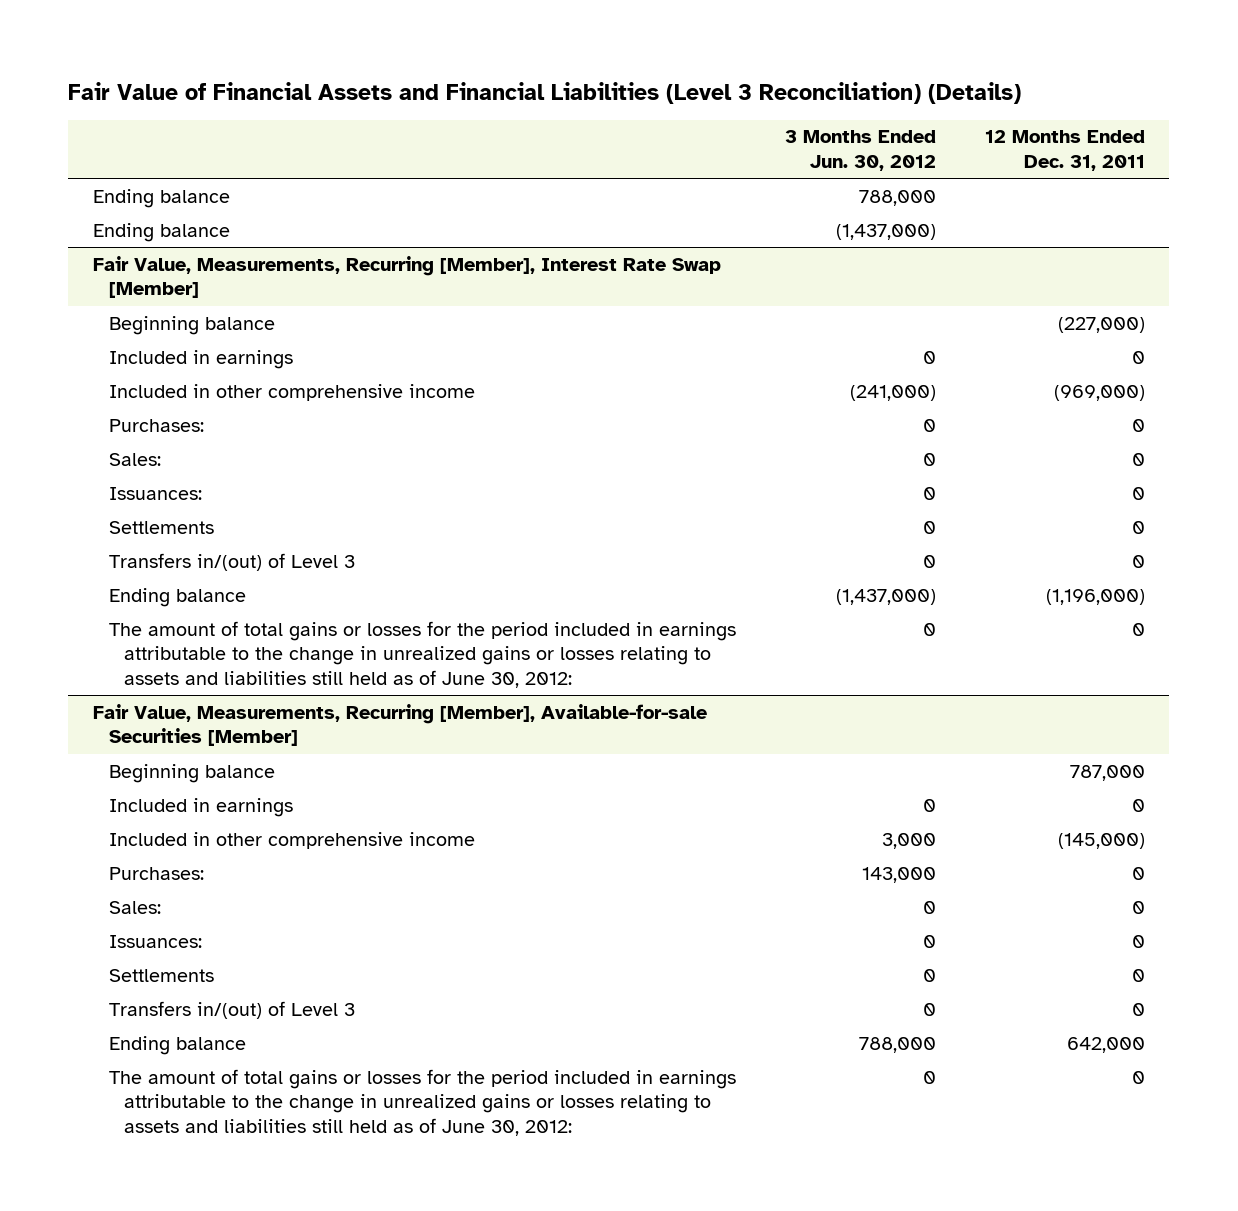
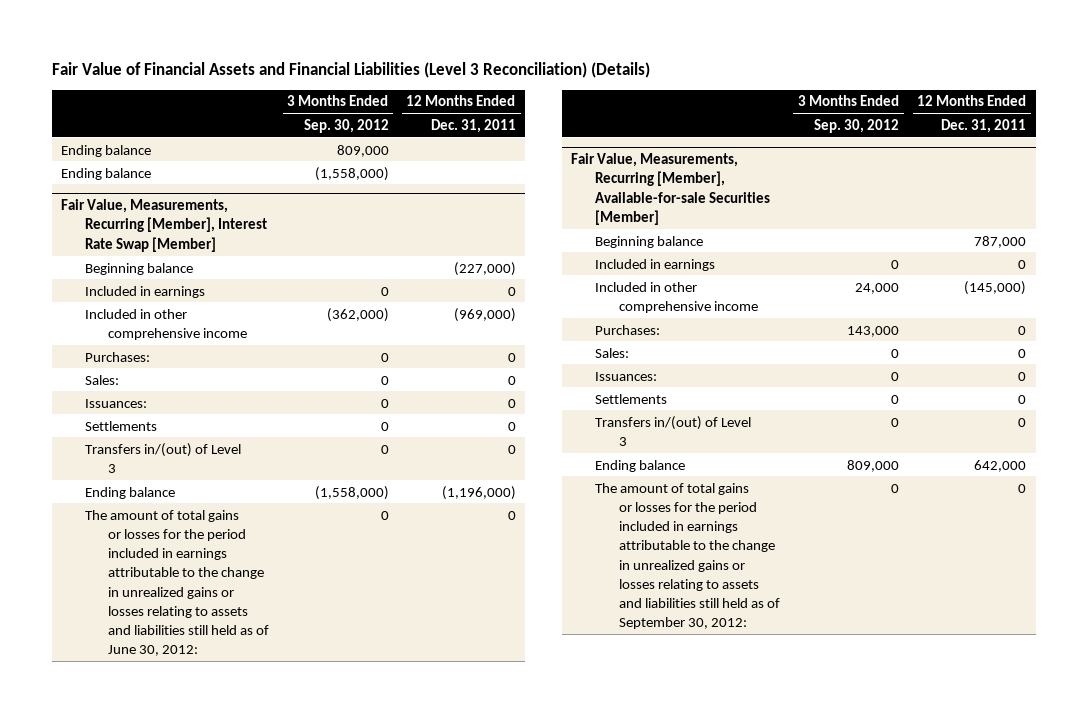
- | 3 Months Ended Jun. 30, 2012 | 12 Months Ended Dec. 31, 2011
+ | 3 Months Ended Sep. 30, 2012 | 12 Months Ended Dec. 31, 2011
@ Fair Value, Measurements, Recurring [Member], Available-for-sale Securities [Member]
- The amount of total gains or losses for the period included in earnings attributable to the change in unrealized gains or losses relating to assets and liabilities still held as of June 30, 2012: | 0 | 0
+ The amount of total gains or losses for the period included in earnings attributable to the change in unrealized gains or losses relating to assets and liabilities still held as of September 30, 2012: | 0 | 0

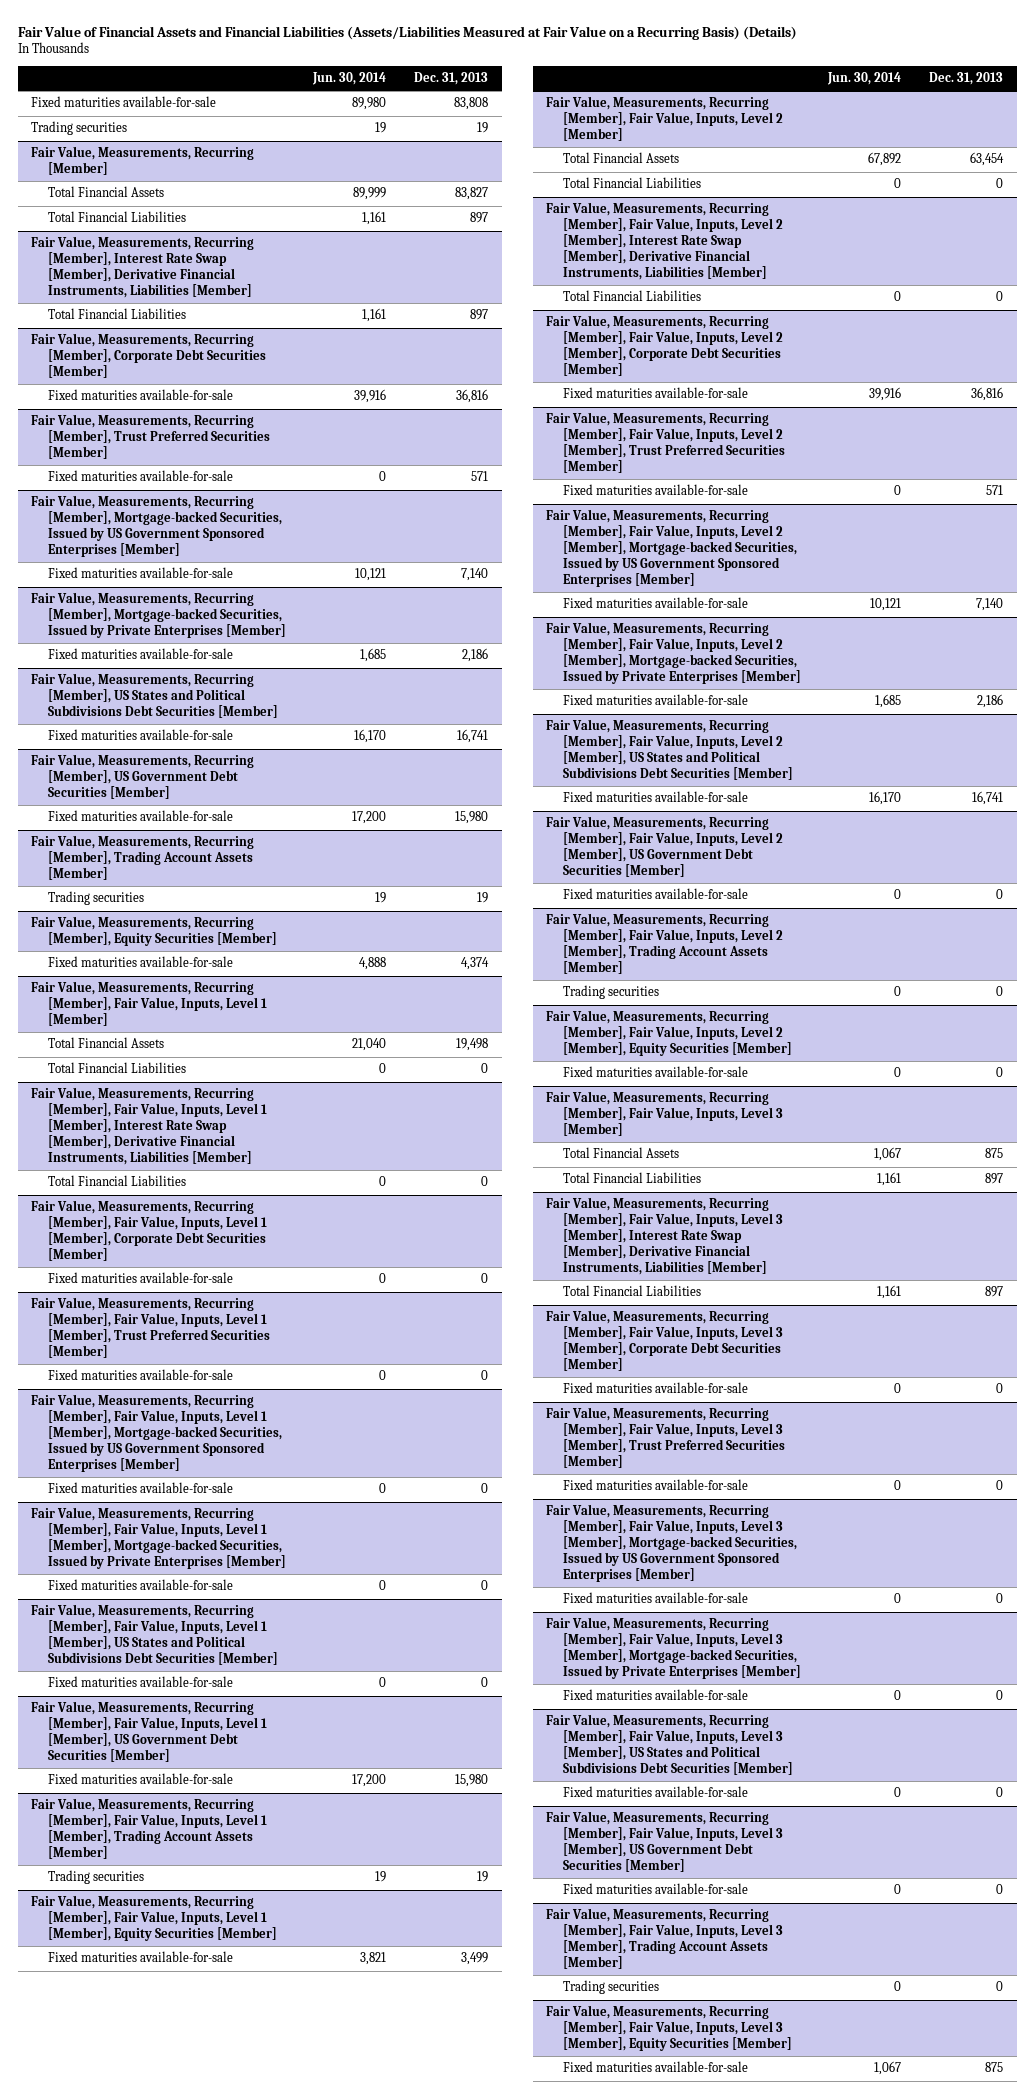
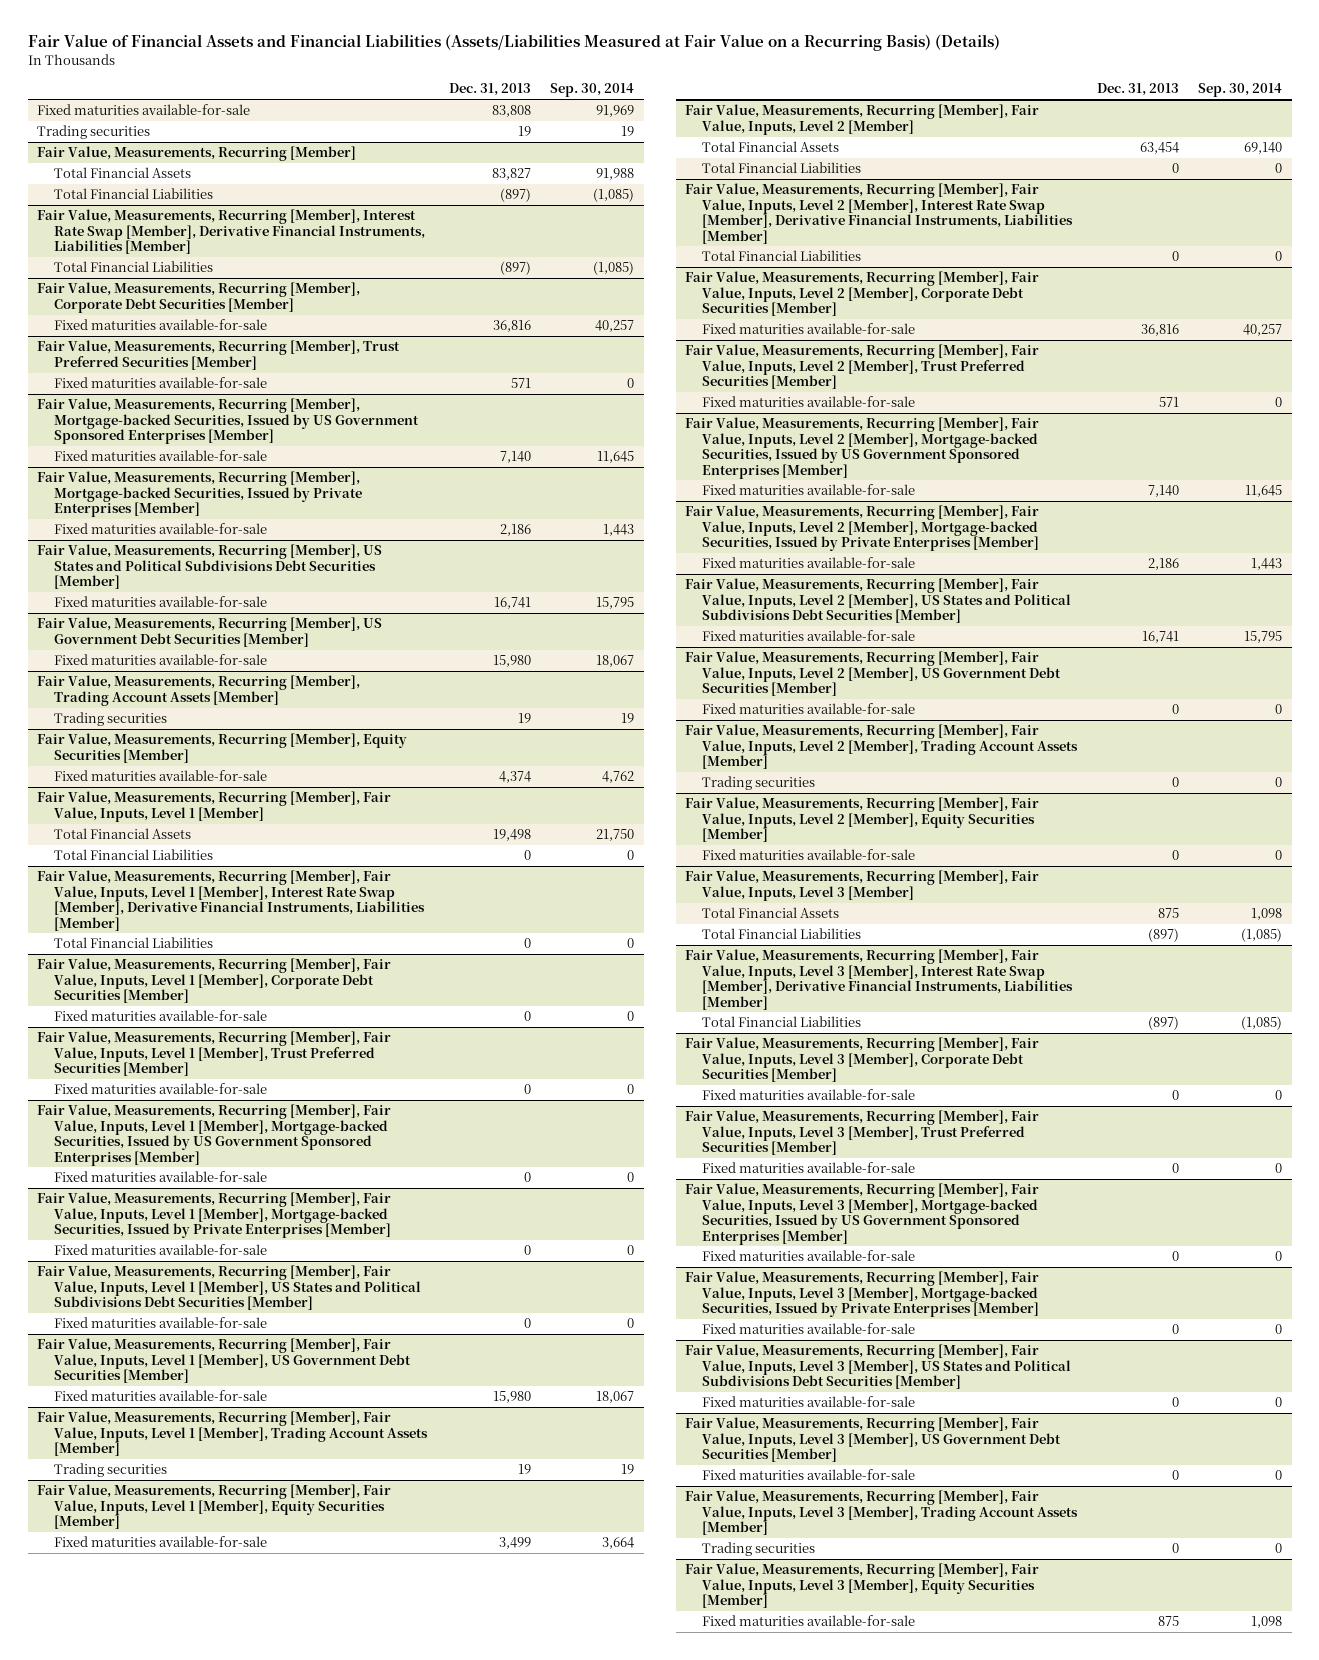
- | Jun. 30, 2014 | Dec. 31, 2013
+ | Dec. 31, 2013 | Sep. 30, 2014
@ Fair Value, Measurements, Recurring [Member]
- Total Financial Liabilities | 1,161 | 897
+ Total Financial Liabilities | (897) | (1,085)
@ Fair Value, Measurements, Recurring [Member], Interest Rate Swap [Member], Derivative Financial Instruments, Liabilities [Member]
- Total Financial Liabilities | 1,161 | 897
+ Total Financial Liabilities | (897) | (1,085)
@ Fair Value, Measurements, Recurring [Member], Fair Value, Inputs, Level 3 [Member]
- Total Financial Liabilities | 1,161 | 897
+ Total Financial Liabilities | (897) | (1,085)
@ Fair Value, Measurements, Recurring [Member], Fair Value, Inputs, Level 3 [Member], Interest Rate Swap [Member], Derivative Financial Instruments, Liabilities [Member]
- Total Financial Liabilities | 1,161 | 897
+ Total Financial Liabilities | (897) | (1,085)

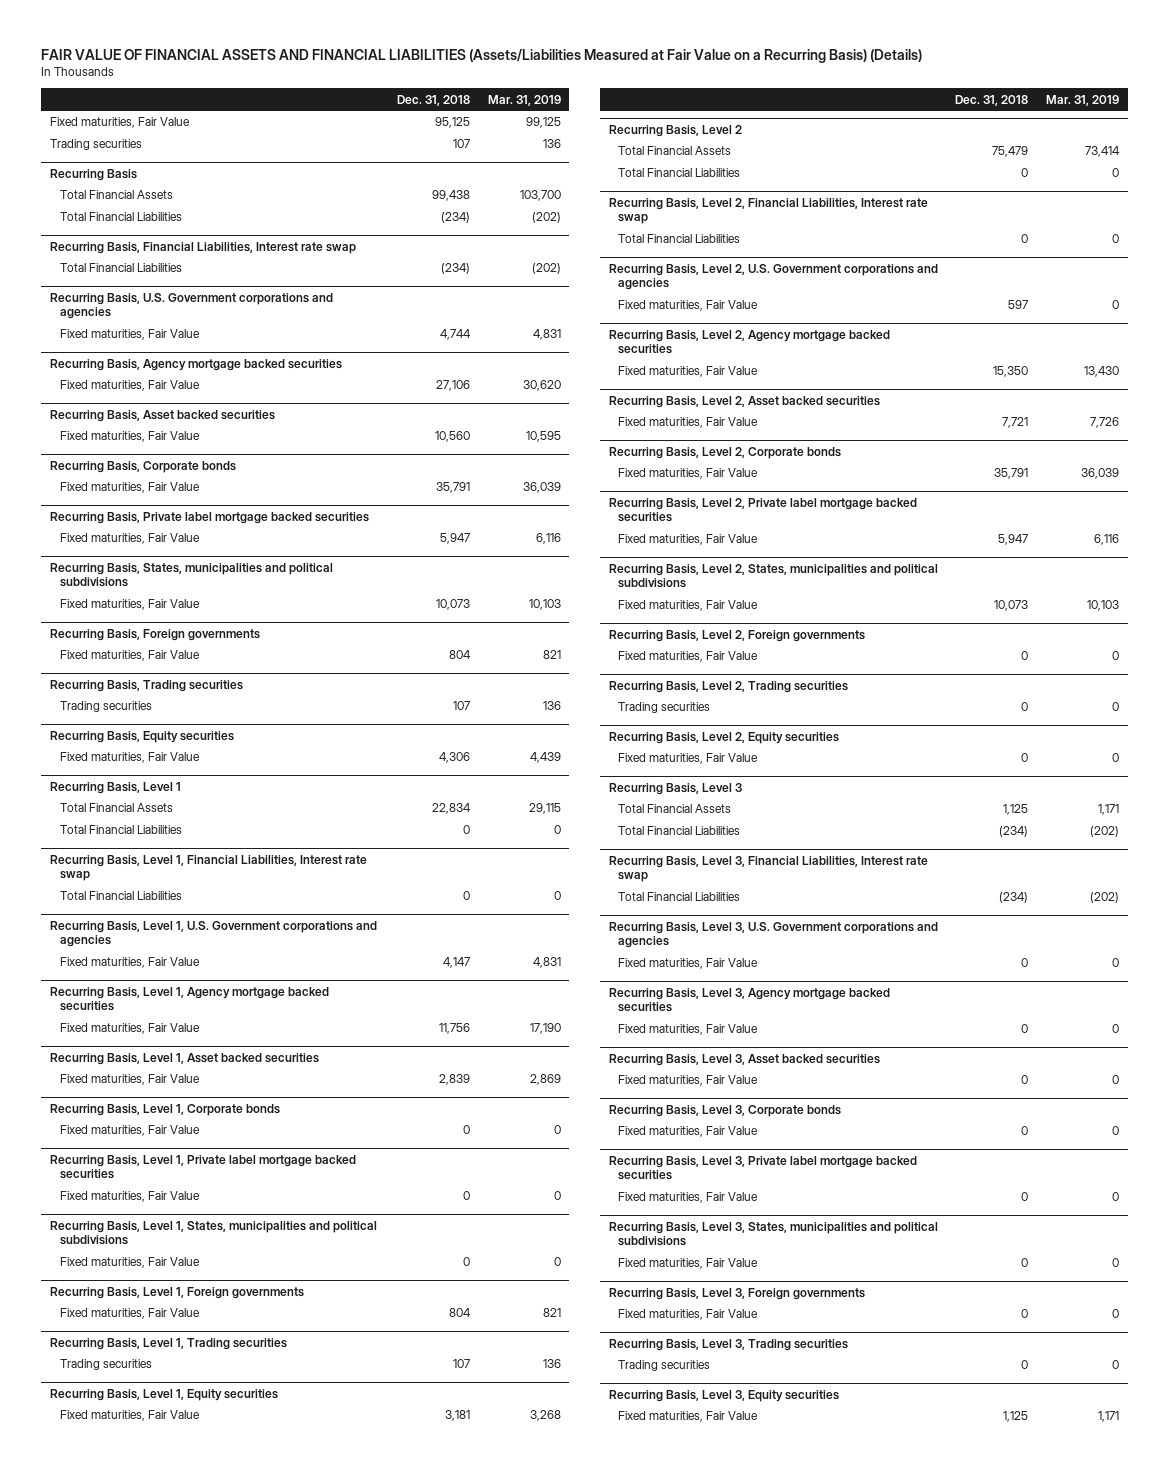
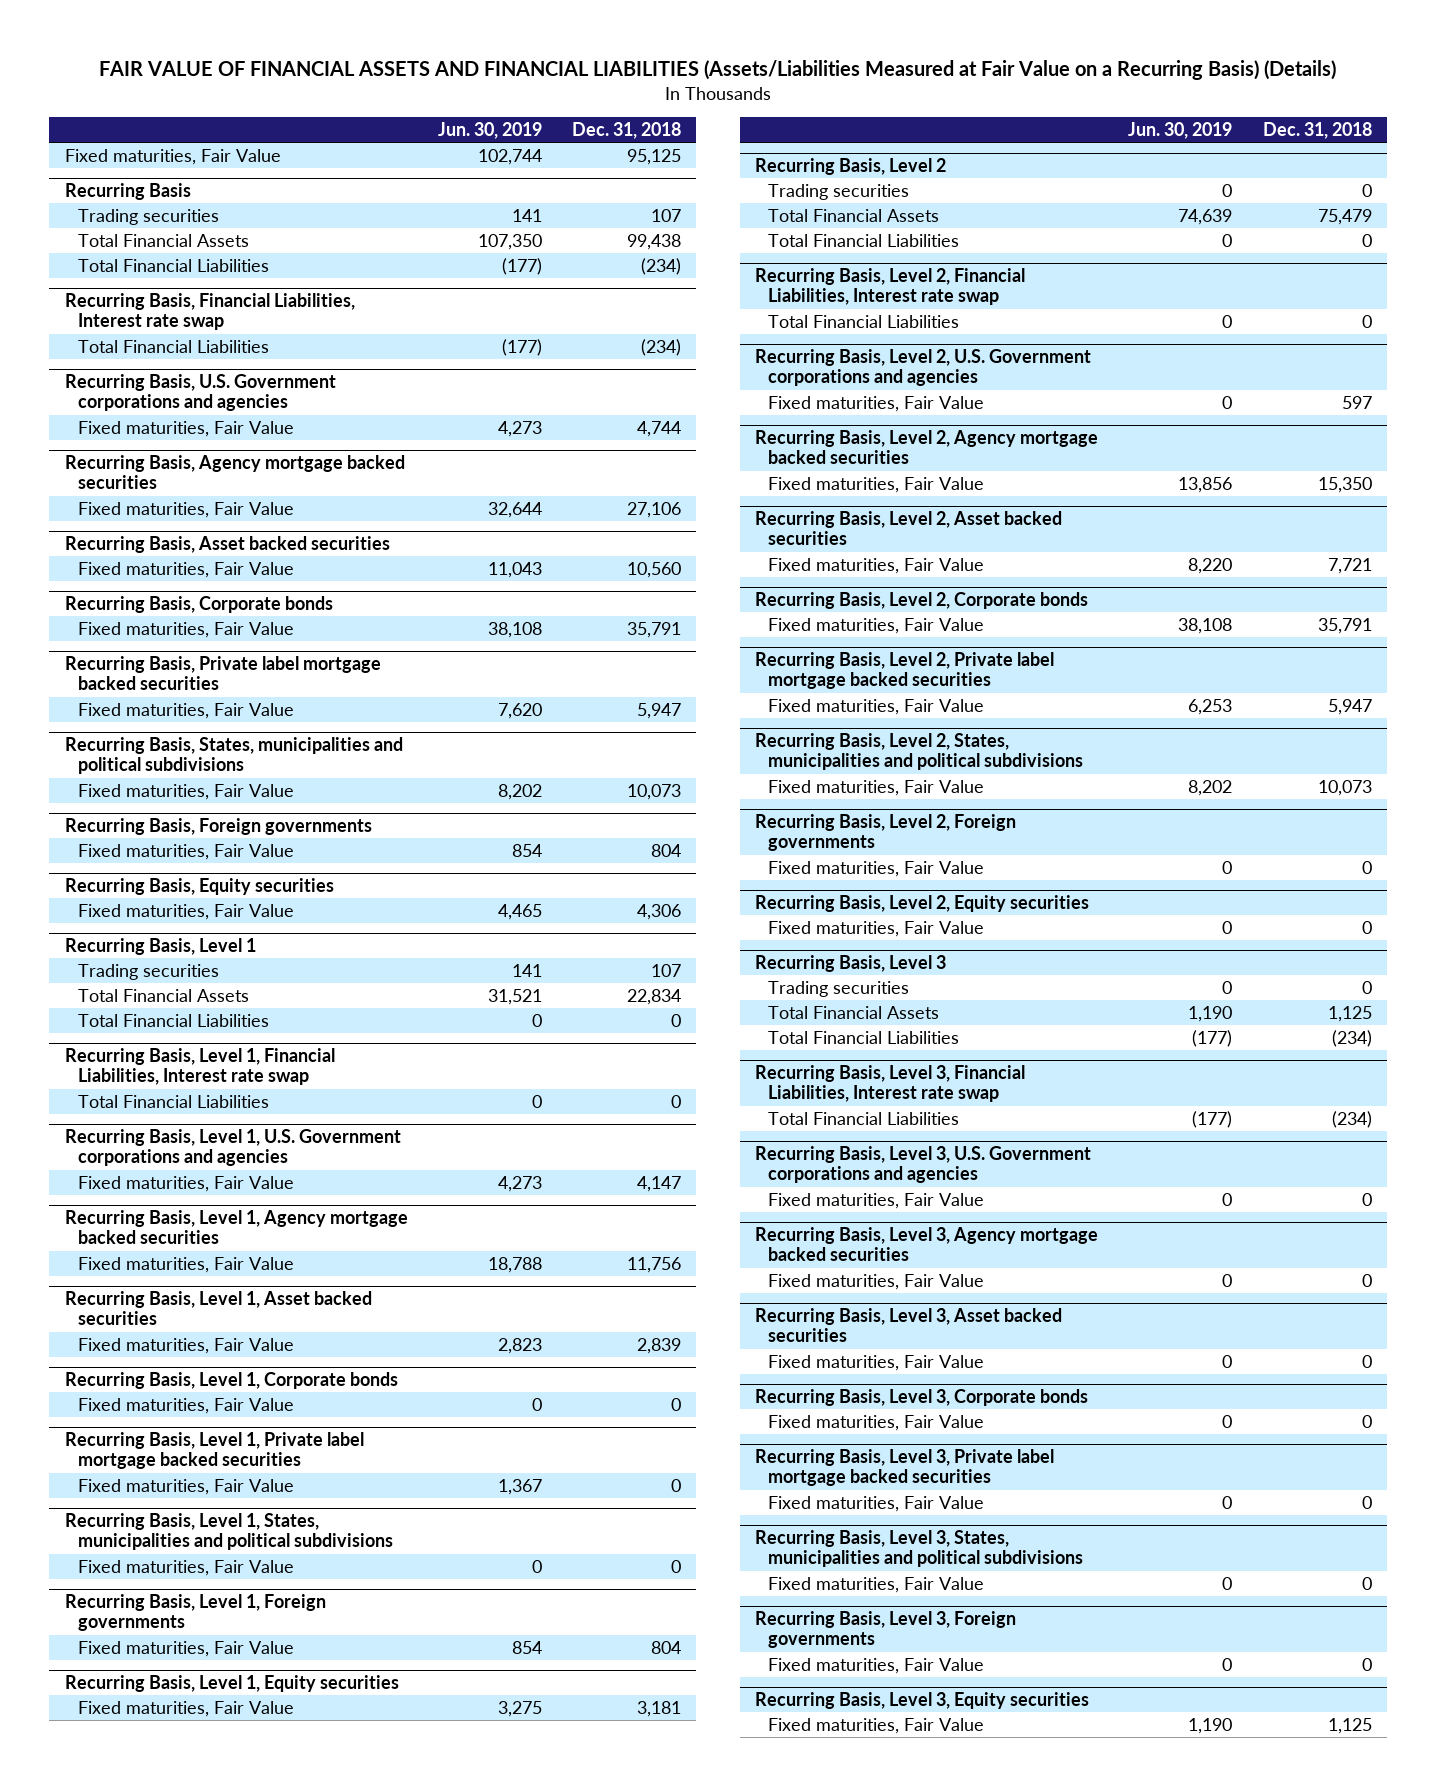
- | Dec. 31, 2018 | Mar. 31, 2019
+ | Jun. 30, 2019 | Dec. 31, 2018
- Trading securities | 107 | 136
@ Recurring Basis
+ Trading securities | 141 | 107
- Recurring Basis, Trading securities
- Trading securities | 107 | 136
@ Recurring Basis, Level 1
+ Trading securities | 141 | 107
- Recurring Basis, Level 1, Trading securities
- Trading securities | 107 | 136
@ Recurring Basis, Level 2
+ Trading securities | 0 | 0
- Recurring Basis, Level 2, Trading securities
- Trading securities | 0 | 0
@ Recurring Basis, Level 3
+ Trading securities | 0 | 0
- Recurring Basis, Level 3, Trading securities
- Trading securities | 0 | 0

